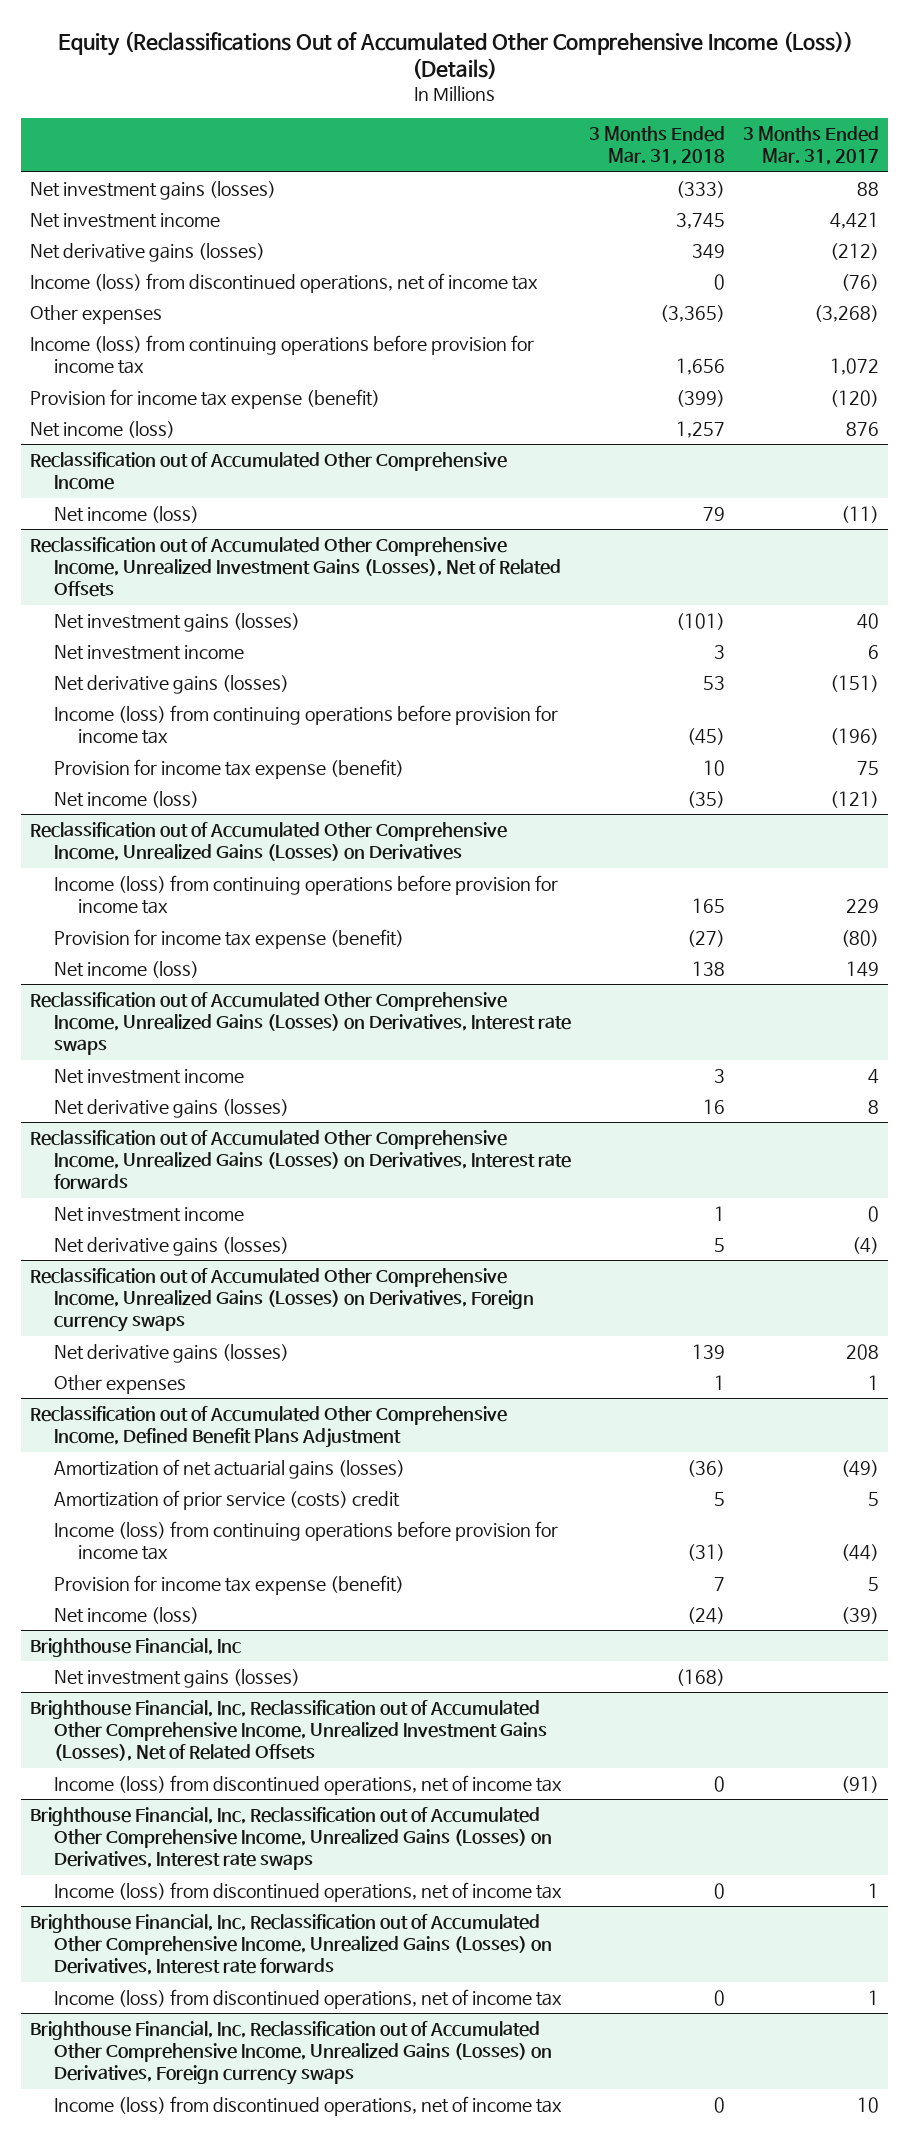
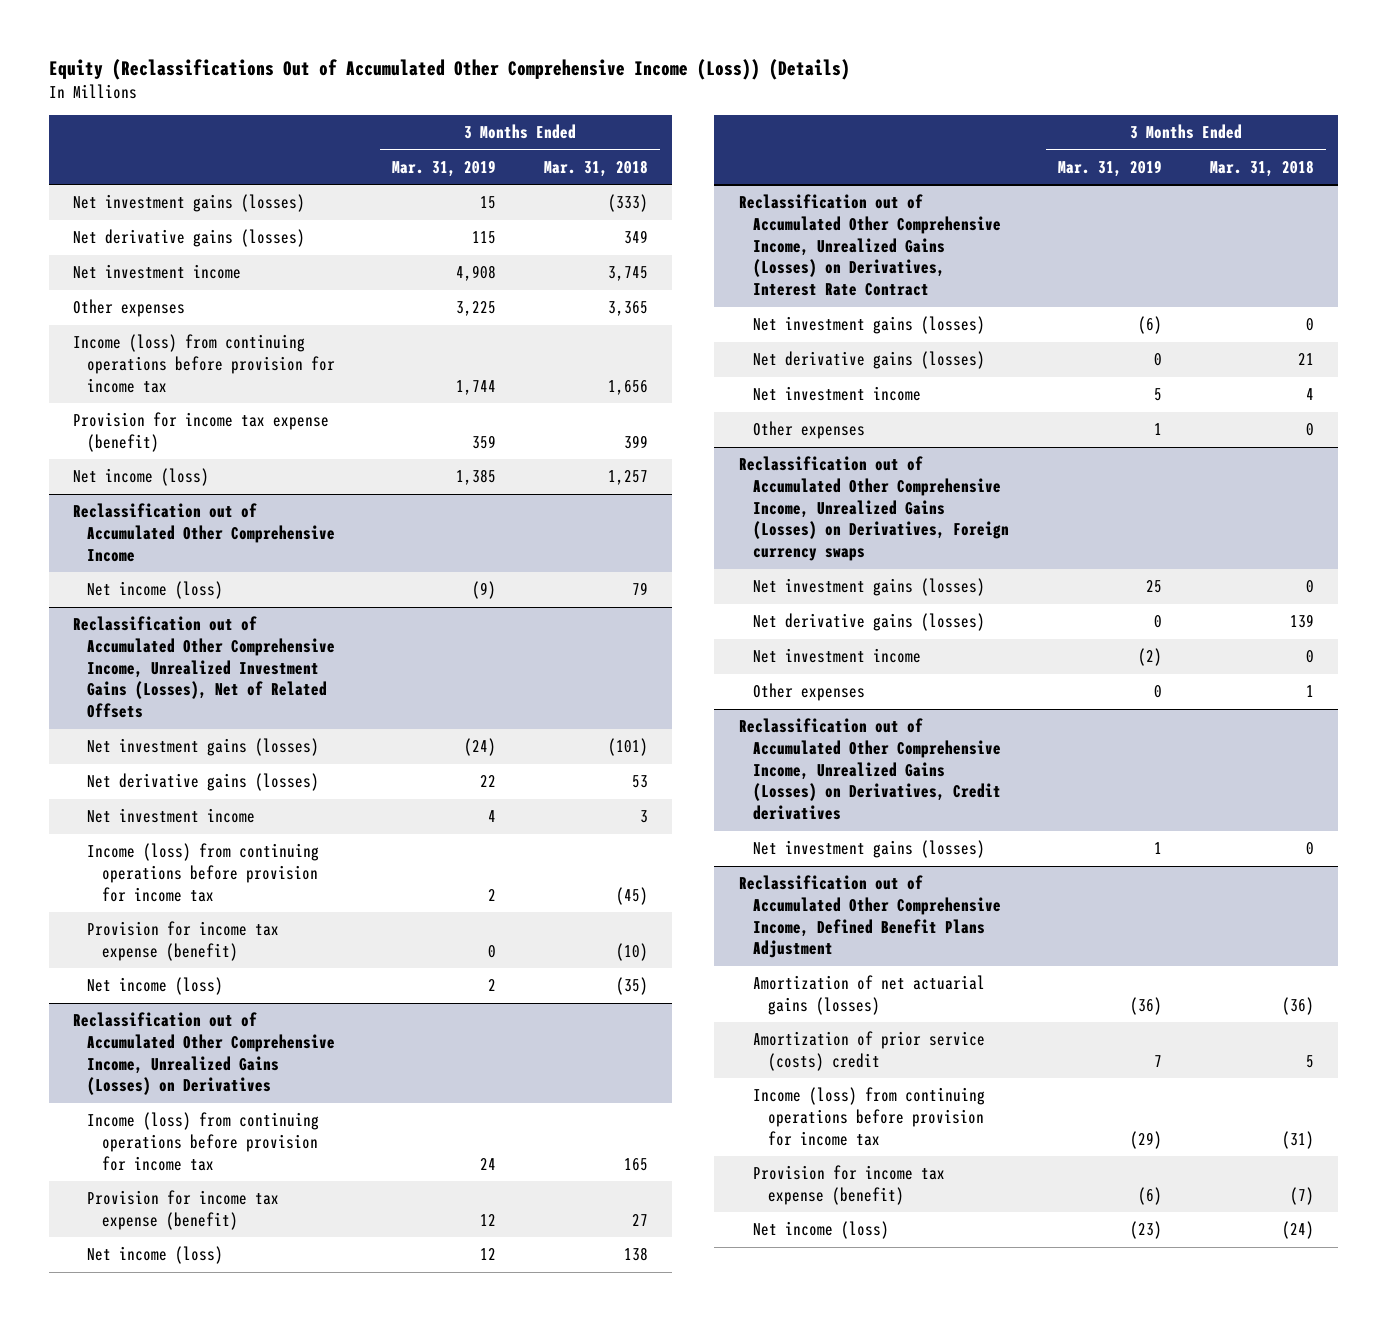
- | 3 Months Ended Mar. 31, 2018 | 3 Months Ended Mar. 31, 2017
+ | 3 Months Ended Mar. 31, 2019 | 3 Months Ended Mar. 31, 2018
- Income (loss) from discontinued operations, net of income tax | 0 | (76)
- Other expenses | (3,365) | (3,268)
moved down: Net investment income | 4,908 | 3,745
+ Other expenses | 3,225 | 3,365
- Provision for income tax expense (benefit) | (399) | (120)
+ Provision for income tax expense (benefit) | 359 | 399
@ Reclassification out of Accumulated Other Comprehensive Income, Unrealized Investment Gains (Losses), Net of Related Offsets
moved down: Net investment income | 4 | 3
- Provision for income tax expense (benefit) | 10 | 75
+ Provision for income tax expense (benefit) | 0 | (10)
@ Reclassification out of Accumulated Other Comprehensive Income, Unrealized Gains (Losses) on Derivatives
- Provision for income tax expense (benefit) | (27) | (80)
+ Provision for income tax expense (benefit) | 12 | 27
- Reclassification out of Accumulated Other Comprehensive Income, Unrealized Gains (Losses) on Derivatives, Interest rate swaps
- Net investment income | 3 | 4
- Net derivative gains (losses) | 16 | 8
- Reclassification out of Accumulated Other Comprehensive Income, Unrealized Gains (Losses) on Derivatives, Interest rate forwards
- Net investment income | 1 | 0
- Net derivative gains (losses) | 5 | (4)
+ Reclassification out of Accumulated Other Comprehensive Income, Unrealized Gains (Losses) on Derivatives, Interest Rate Contract
+ Net investment gains (losses) | (6) | 0
+ Net derivative gains (losses) | 0 | 21
+ Net investment income | 5 | 4
+ Other expenses | 1 | 0
@ Reclassification out of Accumulated Other Comprehensive Income, Unrealized Gains (Losses) on Derivatives, Foreign currency swaps
+ Net investment gains (losses) | 25 | 0
+ Net investment income | (2) | 0
+ Reclassification out of Accumulated Other Comprehensive Income, Unrealized Gains (Losses) on Derivatives, Credit derivatives
+ Net investment gains (losses) | 1 | 0
@ Reclassification out of Accumulated Other Comprehensive Income, Defined Benefit Plans Adjustment
- Provision for income tax expense (benefit) | 7 | 5
+ Provision for income tax expense (benefit) | (6) | (7)
- Brighthouse Financial, Inc
- Net investment gains (losses) | (168) |
- Brighthouse Financial, Inc, Reclassification out of Accumulated Other Comprehensive Income, Unrealized Investment Gains (Losses), Net of Related Offsets
- Income (loss) from discontinued operations, net of income tax | 0 | (91)
- Brighthouse Financial, Inc, Reclassification out of Accumulated Other Comprehensive Income, Unrealized Gains (Losses) on Derivatives, Interest rate swaps
- Income (loss) from discontinued operations, net of income tax | 0 | 1
- Brighthouse Financial, Inc, Reclassification out of Accumulated Other Comprehensive Income, Unrealized Gains (Losses) on Derivatives, Interest rate forwards
- Income (loss) from discontinued operations, net of income tax | 0 | 1
- Brighthouse Financial, Inc, Reclassification out of Accumulated Other Comprehensive Income, Unrealized Gains (Losses) on Derivatives, Foreign currency swaps
- Income (loss) from discontinued operations, net of income tax | 0 | 10

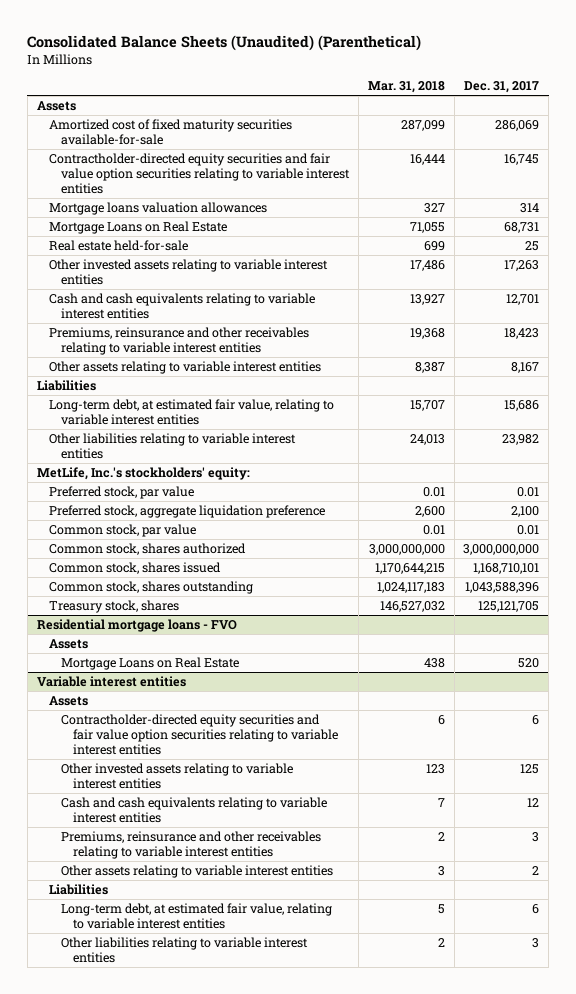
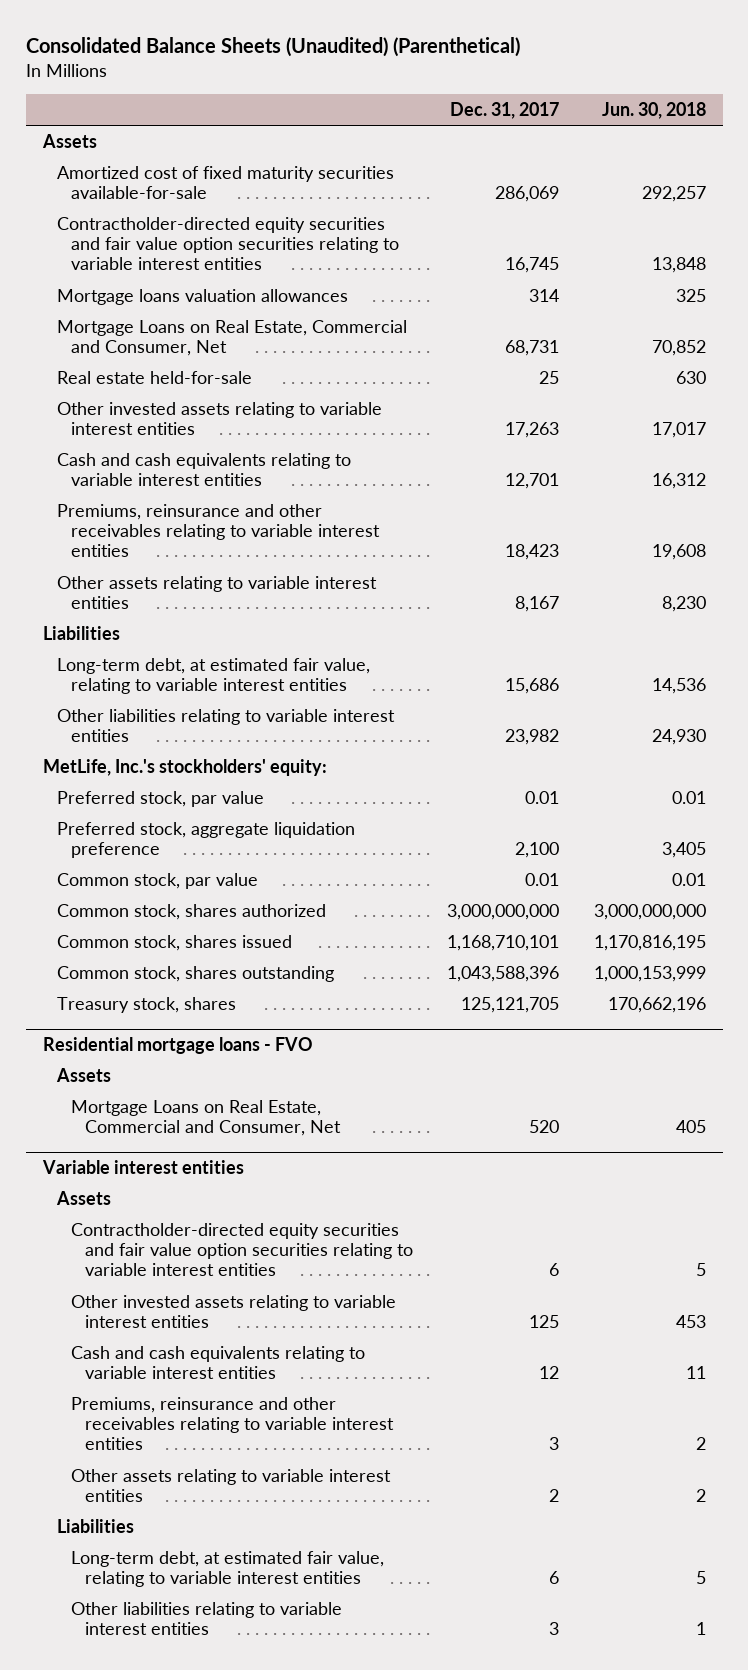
- | Mar. 31, 2018 | Dec. 31, 2017
+ | Dec. 31, 2017 | Jun. 30, 2018
- Mortgage Loans on Real Estate | 71,055 | 68,731
+ Mortgage Loans on Real Estate, Commercial and Consumer, Net | 68,731 | 70,852
@ Residential mortgage loans - FVO
- Mortgage Loans on Real Estate | 438 | 520
+ Mortgage Loans on Real Estate, Commercial and Consumer, Net | 520 | 405

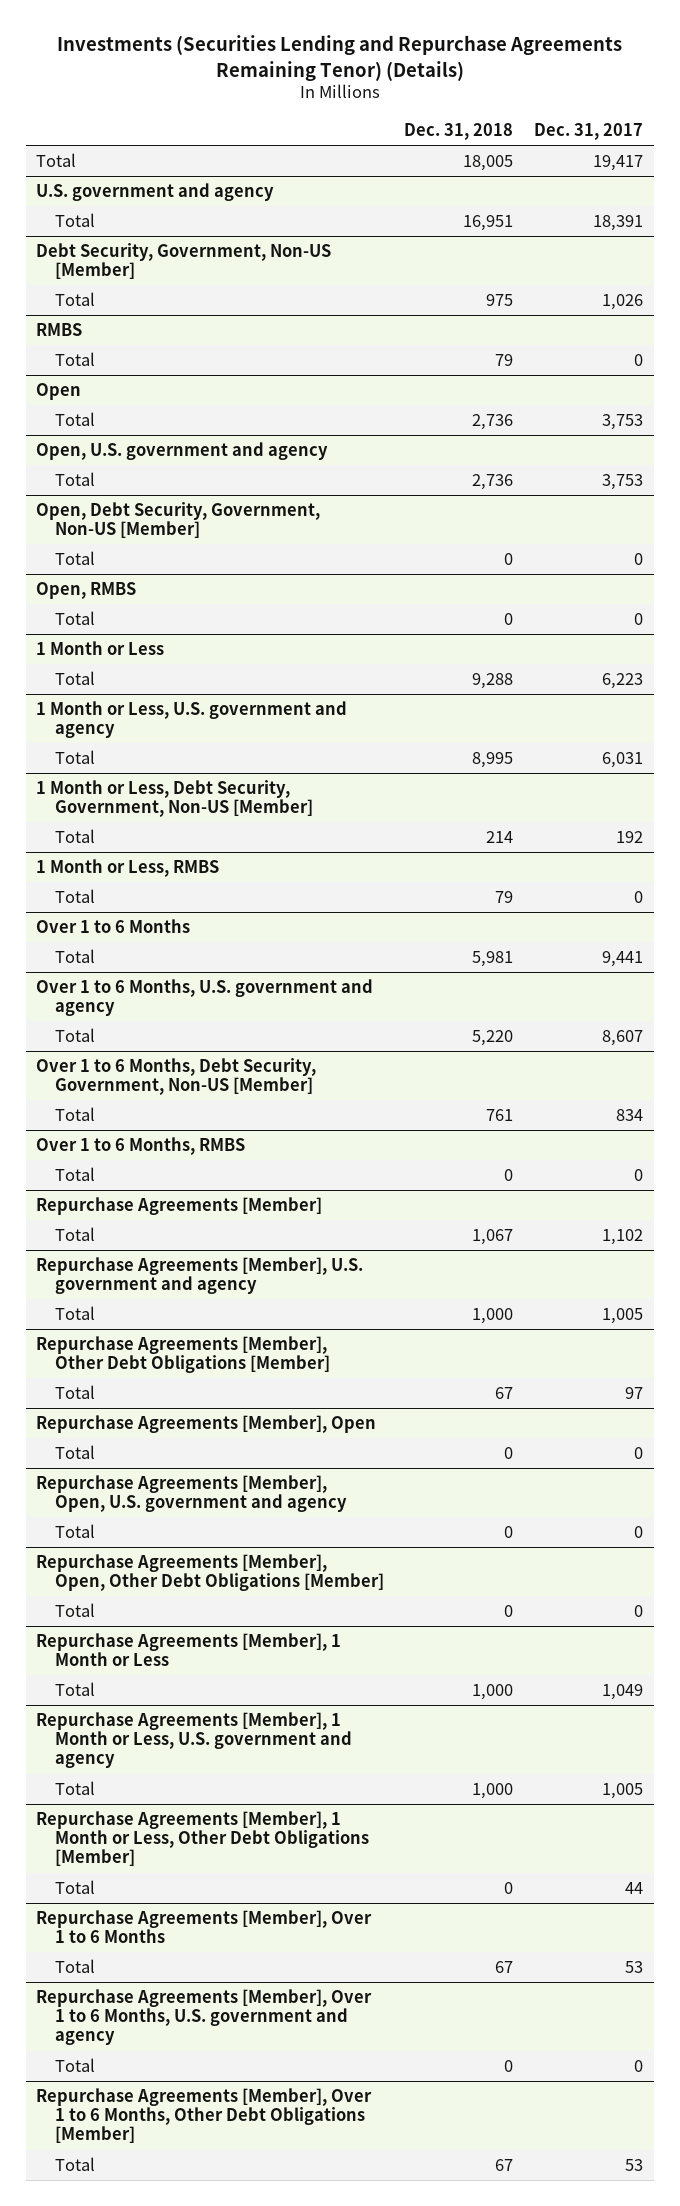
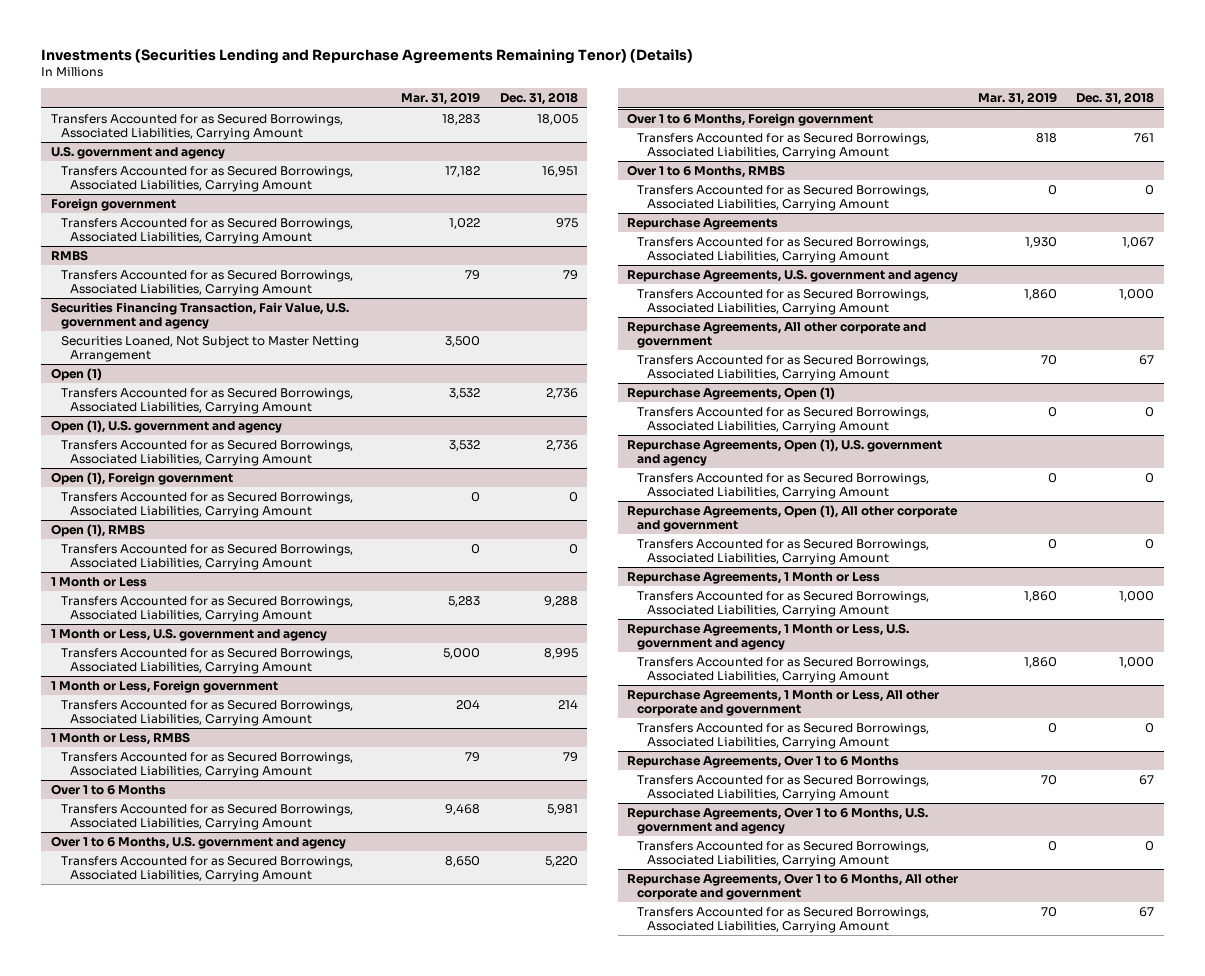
- | Dec. 31, 2018 | Dec. 31, 2017
+ | Mar. 31, 2019 | Dec. 31, 2018
- Total | 18,005 | 19,417
+ Transfers Accounted for as Secured Borrowings, Associated Liabilities, Carrying Amount | 18,283 | 18,005
@ U.S. government and agency
- Total | 16,951 | 18,391
- Debt Security, Government, Non-US [Member]
- Total | 975 | 1,026
@ U.S. government and agency
+ Transfers Accounted for as Secured Borrowings, Associated Liabilities, Carrying Amount | 17,182 | 16,951
+ Foreign government
+ Transfers Accounted for as Secured Borrowings, Associated Liabilities, Carrying Amount | 1,022 | 975
@ RMBS
- Total | 79 | 0
- Open
- Total | 2,736 | 3,753
- Open, U.S. government and agency
- Total | 2,736 | 3,753
- Open, Debt Security, Government, Non-US [Member]
- Total | 0 | 0
- Open, RMBS
- Total | 0 | 0
@ RMBS
+ Transfers Accounted for as Secured Borrowings, Associated Liabilities, Carrying Amount | 79 | 79
+ Securities Financing Transaction, Fair Value, U.S. government and agency
+ Securities Loaned, Not Subject to Master Netting Arrangement | 3,500 |
+ Open (1)
+ Transfers Accounted for as Secured Borrowings, Associated Liabilities, Carrying Amount | 3,532 | 2,736
+ Open (1), U.S. government and agency
+ Transfers Accounted for as Secured Borrowings, Associated Liabilities, Carrying Amount | 3,532 | 2,736
+ Open (1), Foreign government
+ Transfers Accounted for as Secured Borrowings, Associated Liabilities, Carrying Amount | 0 | 0
+ Open (1), RMBS
+ Transfers Accounted for as Secured Borrowings, Associated Liabilities, Carrying Amount | 0 | 0
@ 1 Month or Less
- Total | 9,288 | 6,223
+ Transfers Accounted for as Secured Borrowings, Associated Liabilities, Carrying Amount | 5,283 | 9,288
@ 1 Month or Less, U.S. government and agency
- Total | 8,995 | 6,031
- 1 Month or Less, Debt Security, Government, Non-US [Member]
- Total | 214 | 192
@ 1 Month or Less, U.S. government and agency
+ Transfers Accounted for as Secured Borrowings, Associated Liabilities, Carrying Amount | 5,000 | 8,995
+ 1 Month or Less, Foreign government
+ Transfers Accounted for as Secured Borrowings, Associated Liabilities, Carrying Amount | 204 | 214
@ 1 Month or Less, RMBS
- Total | 79 | 0
+ Transfers Accounted for as Secured Borrowings, Associated Liabilities, Carrying Amount | 79 | 79
@ Over 1 to 6 Months
- Total | 5,981 | 9,441
+ Transfers Accounted for as Secured Borrowings, Associated Liabilities, Carrying Amount | 9,468 | 5,981
@ Over 1 to 6 Months, U.S. government and agency
- Total | 5,220 | 8,607
- Over 1 to 6 Months, Debt Security, Government, Non-US [Member]
- Total | 761 | 834
@ Over 1 to 6 Months, U.S. government and agency
+ Transfers Accounted for as Secured Borrowings, Associated Liabilities, Carrying Amount | 8,650 | 5,220
+ Over 1 to 6 Months, Foreign government
+ Transfers Accounted for as Secured Borrowings, Associated Liabilities, Carrying Amount | 818 | 761
@ Over 1 to 6 Months, RMBS
- Total | 0 | 0
- Repurchase Agreements [Member]
- Total | 1,067 | 1,102
- Repurchase Agreements [Member], U.S. government and agency
- Total | 1,000 | 1,005
- Repurchase Agreements [Member], Other Debt Obligations [Member]
- Total | 67 | 97
- Repurchase Agreements [Member], Open
- Total | 0 | 0
- Repurchase Agreements [Member], Open, U.S. government and agency
- Total | 0 | 0
- Repurchase Agreements [Member], Open, Other Debt Obligations [Member]
- Total | 0 | 0
- Repurchase Agreements [Member], 1 Month or Less
- Total | 1,000 | 1,049
- Repurchase Agreements [Member], 1 Month or Less, U.S. government and agency
- Total | 1,000 | 1,005
- Repurchase Agreements [Member], 1 Month or Less, Other Debt Obligations [Member]
- Total | 0 | 44
- Repurchase Agreements [Member], Over 1 to 6 Months
- Total | 67 | 53
- Repurchase Agreements [Member], Over 1 to 6 Months, U.S. government and agency
- Total | 0 | 0
- Repurchase Agreements [Member], Over 1 to 6 Months, Other Debt Obligations [Member]
- Total | 67 | 53
@ Over 1 to 6 Months, RMBS
+ Transfers Accounted for as Secured Borrowings, Associated Liabilities, Carrying Amount | 0 | 0
+ Repurchase Agreements
+ Transfers Accounted for as Secured Borrowings, Associated Liabilities, Carrying Amount | 1,930 | 1,067
+ Repurchase Agreements, U.S. government and agency
+ Transfers Accounted for as Secured Borrowings, Associated Liabilities, Carrying Amount | 1,860 | 1,000
+ Repurchase Agreements, All other corporate and government
+ Transfers Accounted for as Secured Borrowings, Associated Liabilities, Carrying Amount | 70 | 67
+ Repurchase Agreements, Open (1)
+ Transfers Accounted for as Secured Borrowings, Associated Liabilities, Carrying Amount | 0 | 0
+ Repurchase Agreements, Open (1), U.S. government and agency
+ Transfers Accounted for as Secured Borrowings, Associated Liabilities, Carrying Amount | 0 | 0
+ Repurchase Agreements, Open (1), All other corporate and government
+ Transfers Accounted for as Secured Borrowings, Associated Liabilities, Carrying Amount | 0 | 0
+ Repurchase Agreements, 1 Month or Less
+ Transfers Accounted for as Secured Borrowings, Associated Liabilities, Carrying Amount | 1,860 | 1,000
+ Repurchase Agreements, 1 Month or Less, U.S. government and agency
+ Transfers Accounted for as Secured Borrowings, Associated Liabilities, Carrying Amount | 1,860 | 1,000
+ Repurchase Agreements, 1 Month or Less, All other corporate and government
+ Transfers Accounted for as Secured Borrowings, Associated Liabilities, Carrying Amount | 0 | 0
+ Repurchase Agreements, Over 1 to 6 Months
+ Transfers Accounted for as Secured Borrowings, Associated Liabilities, Carrying Amount | 70 | 67
+ Repurchase Agreements, Over 1 to 6 Months, U.S. government and agency
+ Transfers Accounted for as Secured Borrowings, Associated Liabilities, Carrying Amount | 0 | 0
+ Repurchase Agreements, Over 1 to 6 Months, All other corporate and government
+ Transfers Accounted for as Secured Borrowings, Associated Liabilities, Carrying Amount | 70 | 67

